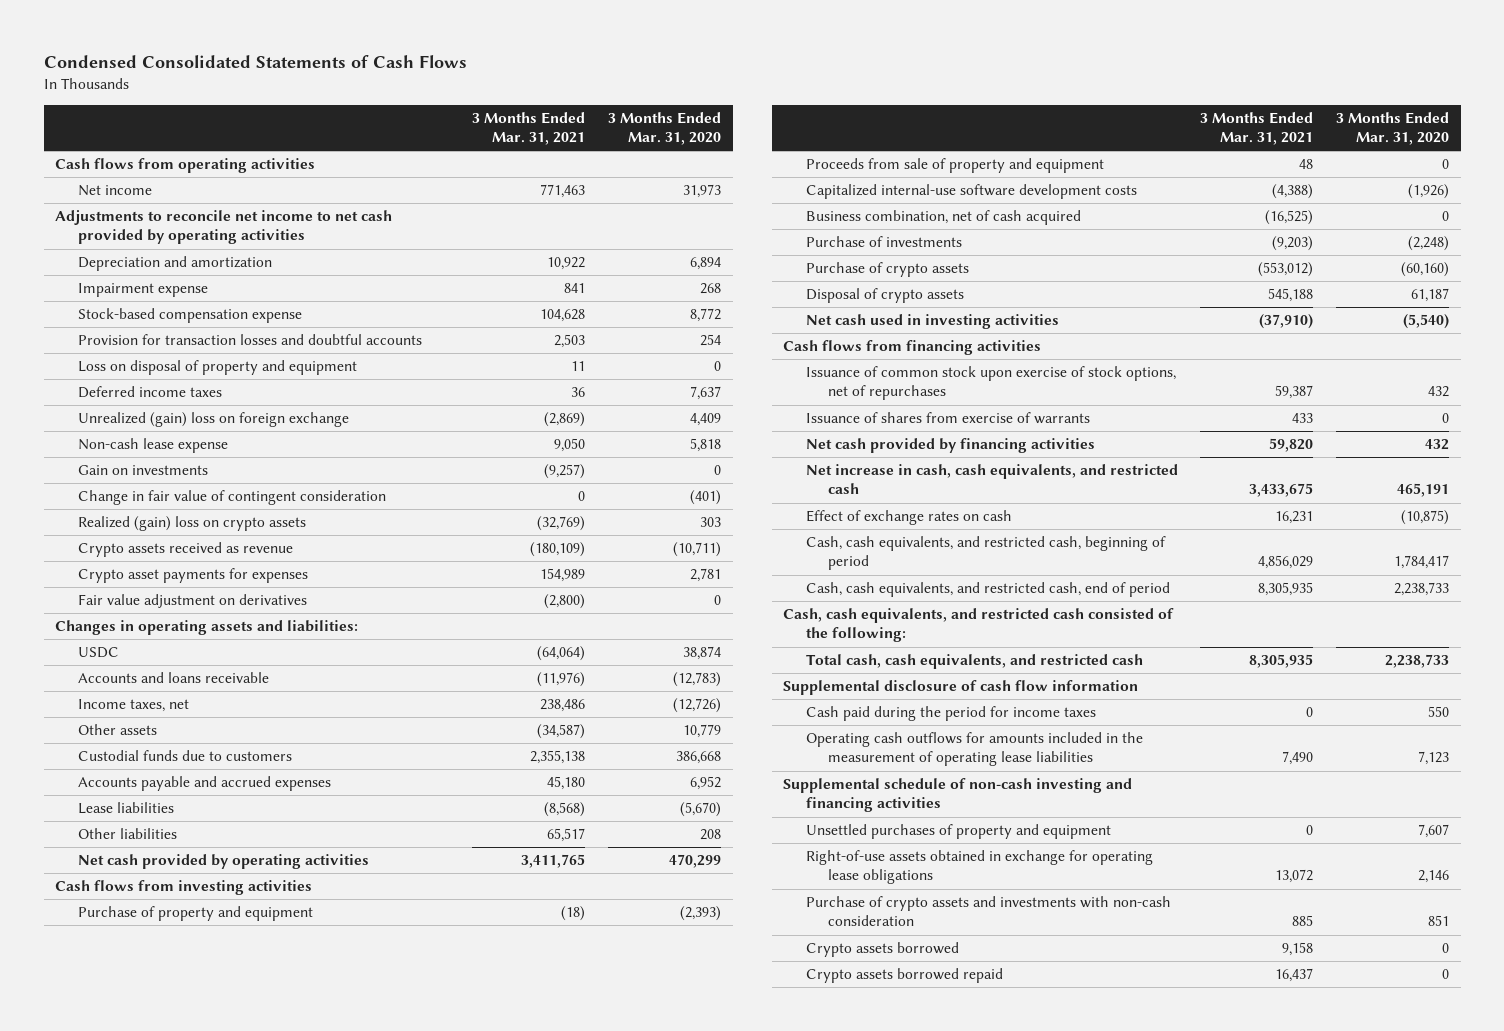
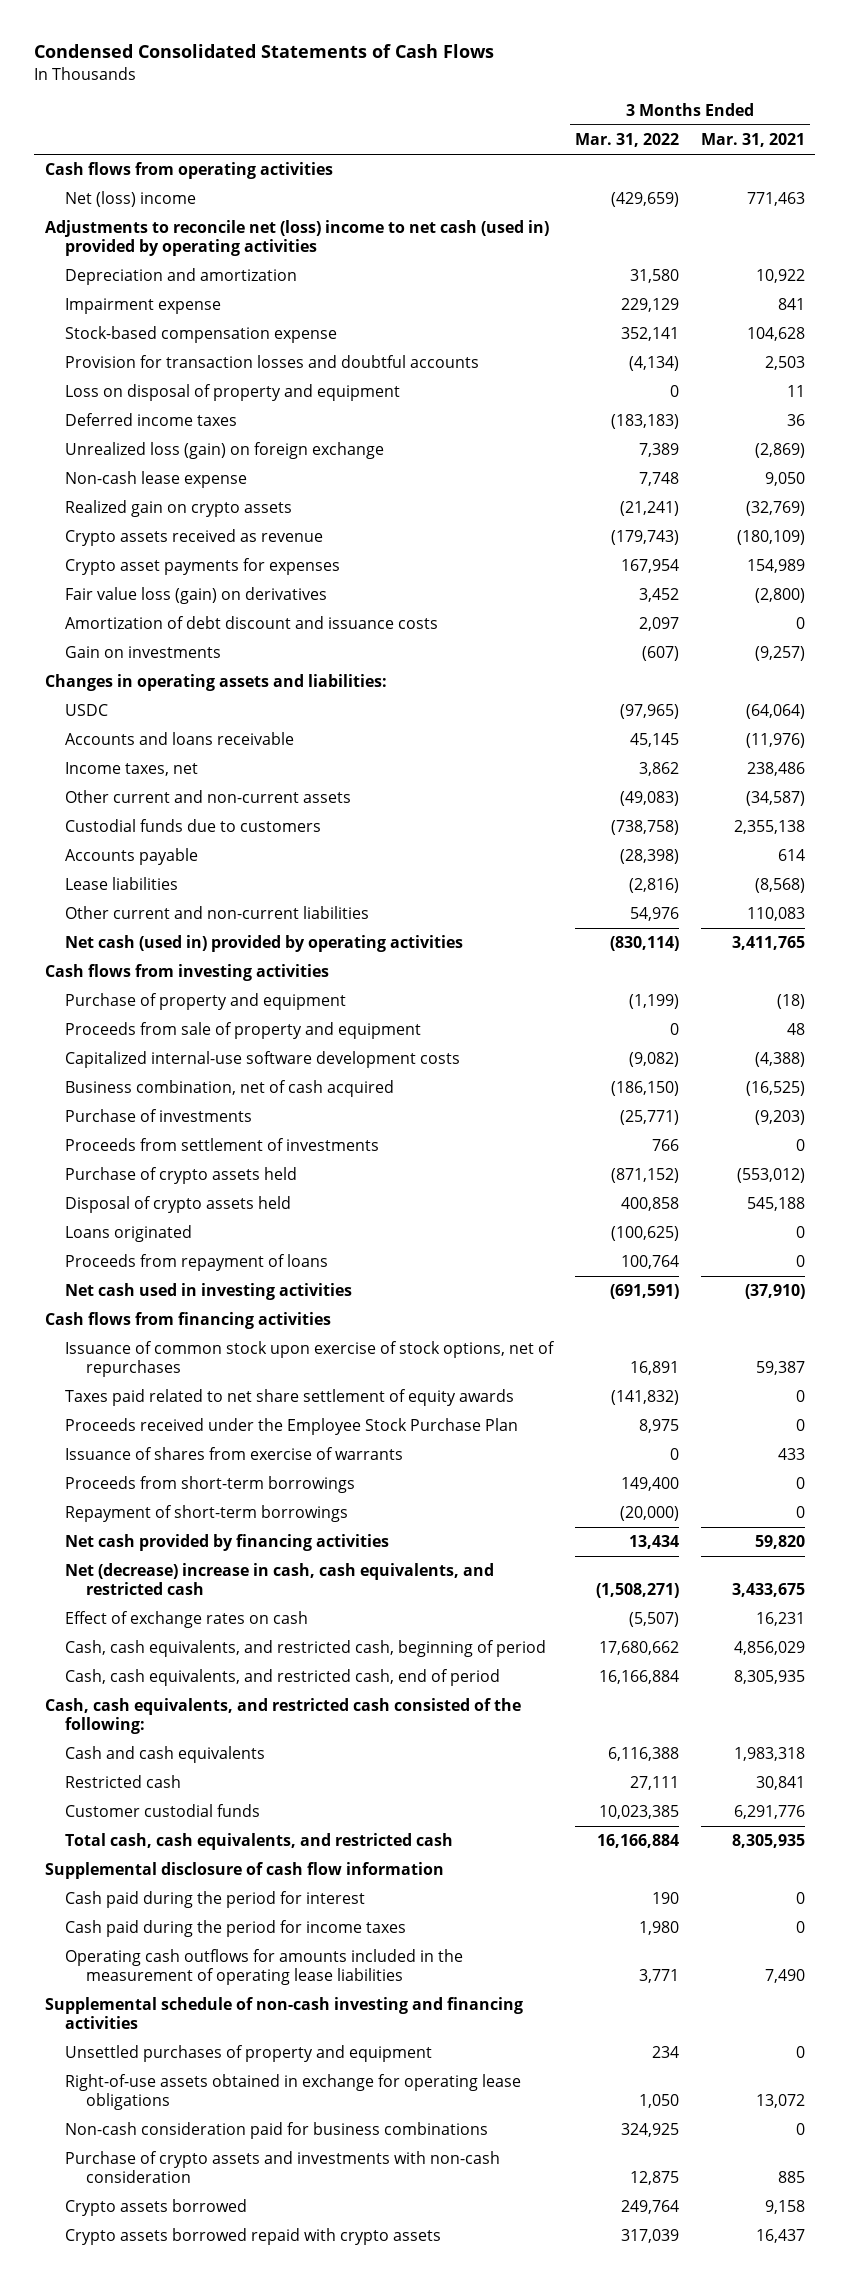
- | 3 Months Ended Mar. 31, 2021 | 3 Months Ended Mar. 31, 2020
+ | 3 Months Ended Mar. 31, 2022 | 3 Months Ended Mar. 31, 2021
- Net income | 771,463 | 31,973
- Adjustments to reconcile net income to net cash provided by operating activities
+ Net (loss) income | (429,659) | 771,463
+ Adjustments to reconcile net (loss) income to net cash (used in) provided by operating activities
- Unrealized (gain) loss on foreign exchange | (2,869) | 4,409
+ Unrealized loss (gain) on foreign exchange | 7,389 | (2,869)
- Change in fair value of contingent consideration | 0 | (401)
- Realized (gain) loss on crypto assets | (32,769) | 303
+ Realized gain on crypto assets | (21,241) | (32,769)
- Fair value adjustment on derivatives | (2,800) | 0
+ Fair value loss (gain) on derivatives | 3,452 | (2,800)
+ Amortization of debt discount and issuance costs | 2,097 | 0
moved down: Gain on investments | (607) | (9,257)
- Other assets | (34,587) | 10,779
+ Other current and non-current assets | (49,083) | (34,587)
- Accounts payable and accrued expenses | 45,180 | 6,952
+ Accounts payable | (28,398) | 614
- Other liabilities | 65,517 | 208
- Net cash provided by operating activities | 3,411,765 | 470,299
+ Other current and non-current liabilities | 54,976 | 110,083
+ Net cash (used in) provided by operating activities | (830,114) | 3,411,765
- Purchase of crypto assets | (553,012) | (60,160)
- Disposal of crypto assets | 545,188 | 61,187
+ Proceeds from settlement of investments | 766 | 0
+ Purchase of crypto assets held | (871,152) | (553,012)
+ Disposal of crypto assets held | 400,858 | 545,188
+ Loans originated | (100,625) | 0
+ Proceeds from repayment of loans | 100,764 | 0
+ Taxes paid related to net share settlement of equity awards | (141,832) | 0
+ Proceeds received under the Employee Stock Purchase Plan | 8,975 | 0
+ Proceeds from short-term borrowings | 149,400 | 0
+ Repayment of short-term borrowings | (20,000) | 0
- Net increase in cash, cash equivalents, and restricted cash | 3,433,675 | 465,191
+ Net (decrease) increase in cash, cash equivalents, and restricted cash | (1,508,271) | 3,433,675
+ Cash and cash equivalents | 6,116,388 | 1,983,318
+ Restricted cash | 27,111 | 30,841
+ Customer custodial funds | 10,023,385 | 6,291,776
+ Cash paid during the period for interest | 190 | 0
+ Non-cash consideration paid for business combinations | 324,925 | 0
- Crypto assets borrowed repaid | 16,437 | 0
+ Crypto assets borrowed repaid with crypto assets | 317,039 | 16,437

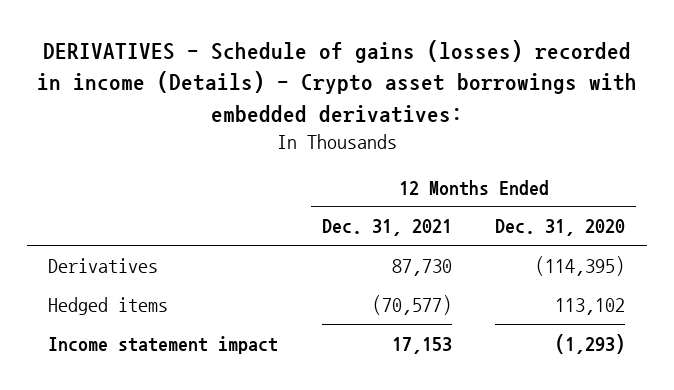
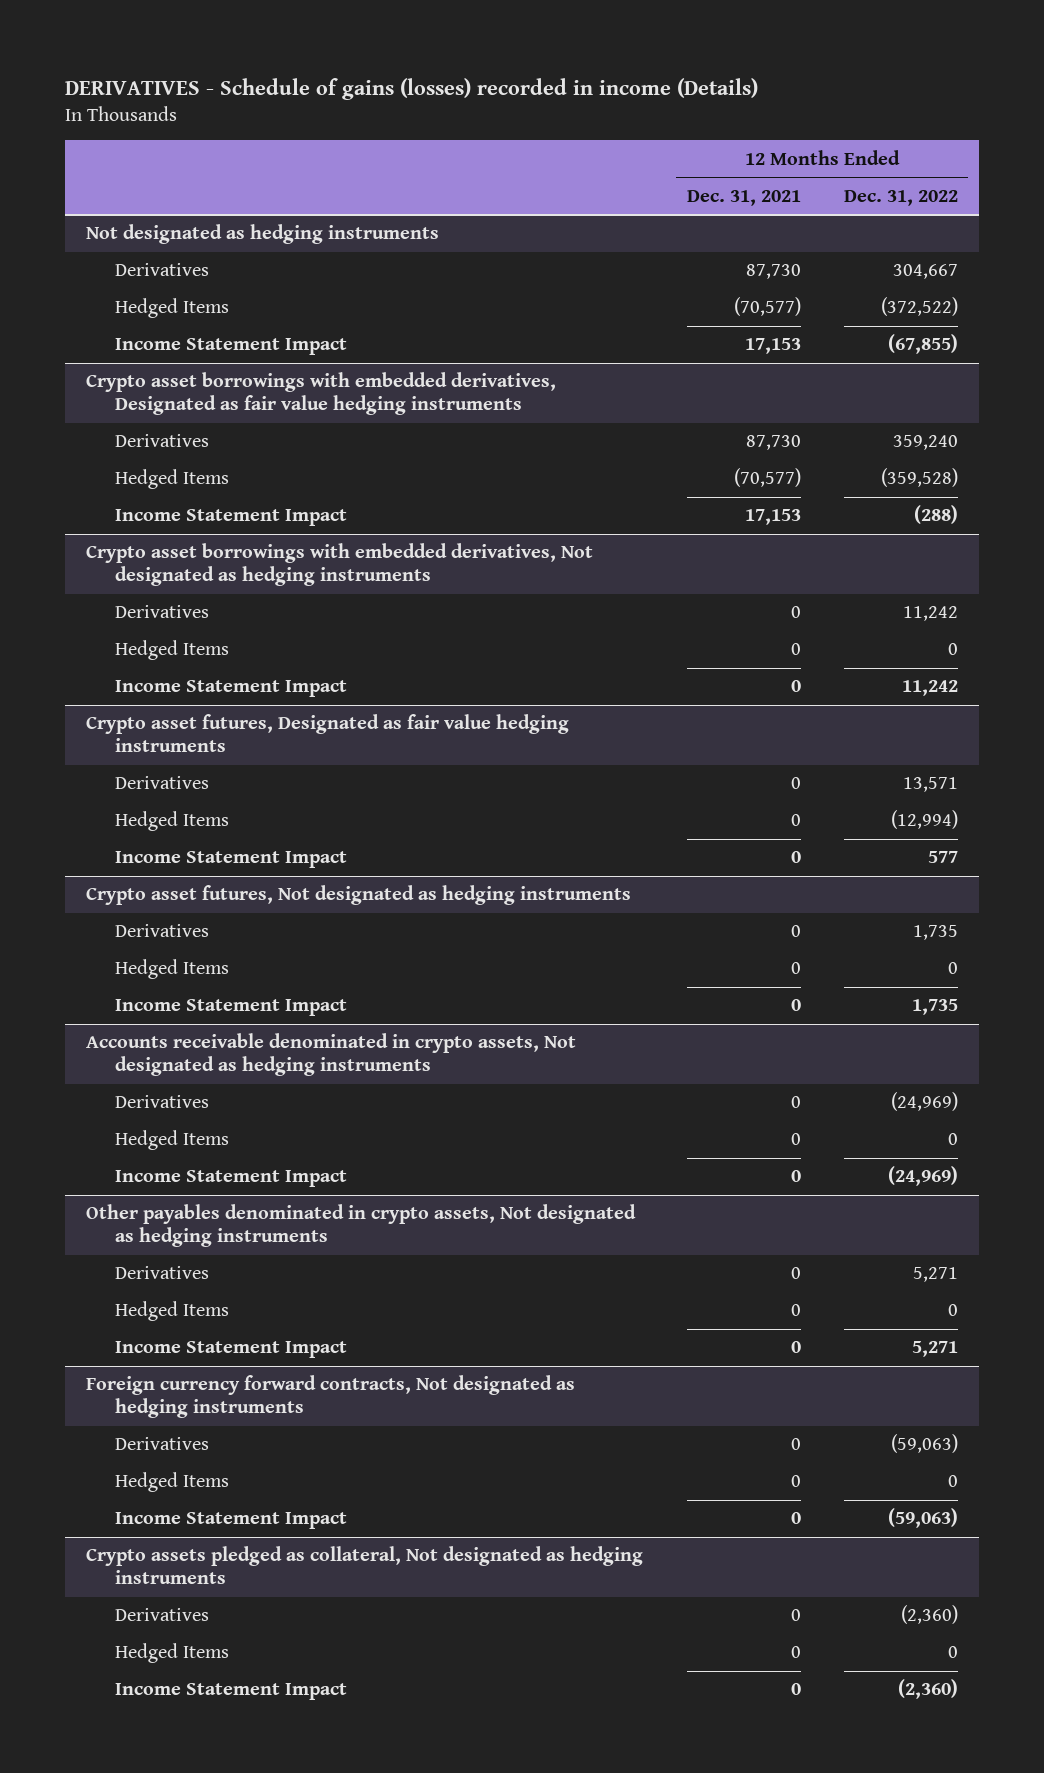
- DERIVATIVES - Schedule of gains (losses) recorded in income (Details) - Crypto asset borrowings with embedded derivatives:
+ DERIVATIVES - Schedule of gains (losses) recorded in income (Details)
- | 12 Months Ended Dec. 31, 2021 | 12 Months Ended Dec. 31, 2020
+ | 12 Months Ended Dec. 31, 2021 | 12 Months Ended Dec. 31, 2022
+ Not designated as hedging instruments
- Hedged items | (70,577) | 113,102
- Income statement impact | 17,153 | (1,293)
+ Hedged Items | (70,577) | (372,522)
+ Income Statement Impact | 17,153 | (67,855)
+ Crypto asset borrowings with embedded derivatives, Designated as fair value hedging instruments
+ Derivatives | 87,730 | 359,240
+ Hedged Items | (70,577) | (359,528)
+ Income Statement Impact | 17,153 | (288)
+ Crypto asset borrowings with embedded derivatives, Not designated as hedging instruments
+ Derivatives | 0 | 11,242
+ Hedged Items | 0 | 0
+ Income Statement Impact | 0 | 11,242
+ Crypto asset futures, Designated as fair value hedging instruments
+ Derivatives | 0 | 13,571
+ Hedged Items | 0 | (12,994)
+ Income Statement Impact | 0 | 577
+ Crypto asset futures, Not designated as hedging instruments
+ Derivatives | 0 | 1,735
+ Hedged Items | 0 | 0
+ Income Statement Impact | 0 | 1,735
+ Accounts receivable denominated in crypto assets, Not designated as hedging instruments
+ Derivatives | 0 | (24,969)
+ Hedged Items | 0 | 0
+ Income Statement Impact | 0 | (24,969)
+ Other payables denominated in crypto assets, Not designated as hedging instruments
+ Derivatives | 0 | 5,271
+ Hedged Items | 0 | 0
+ Income Statement Impact | 0 | 5,271
+ Foreign currency forward contracts, Not designated as hedging instruments
+ Derivatives | 0 | (59,063)
+ Hedged Items | 0 | 0
+ Income Statement Impact | 0 | (59,063)
+ Crypto assets pledged as collateral, Not designated as hedging instruments
+ Derivatives | 0 | (2,360)
+ Hedged Items | 0 | 0
+ Income Statement Impact | 0 | (2,360)

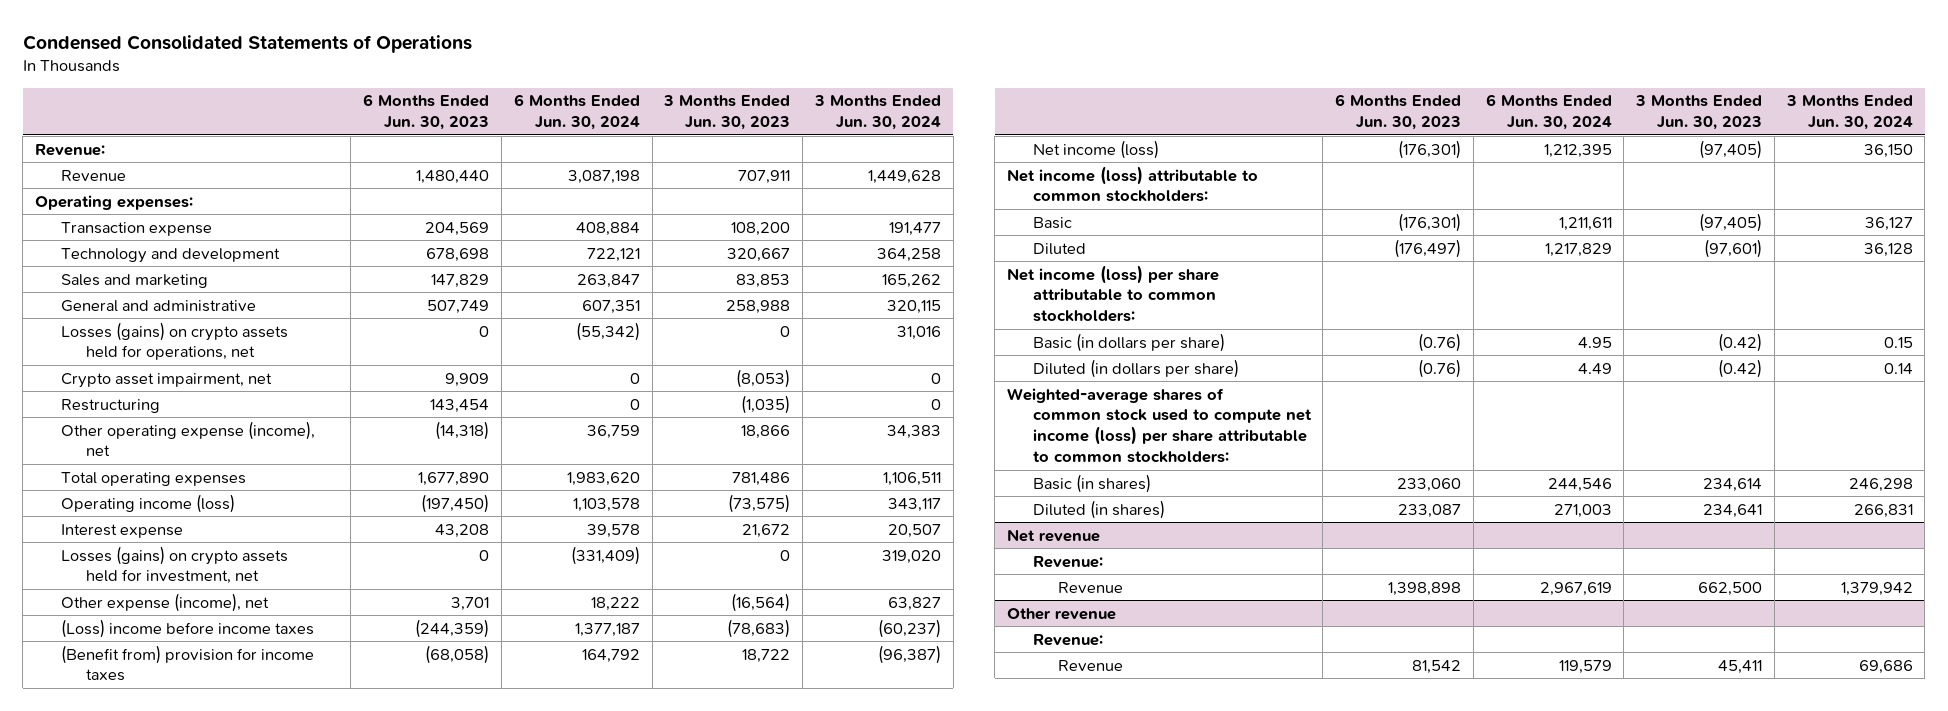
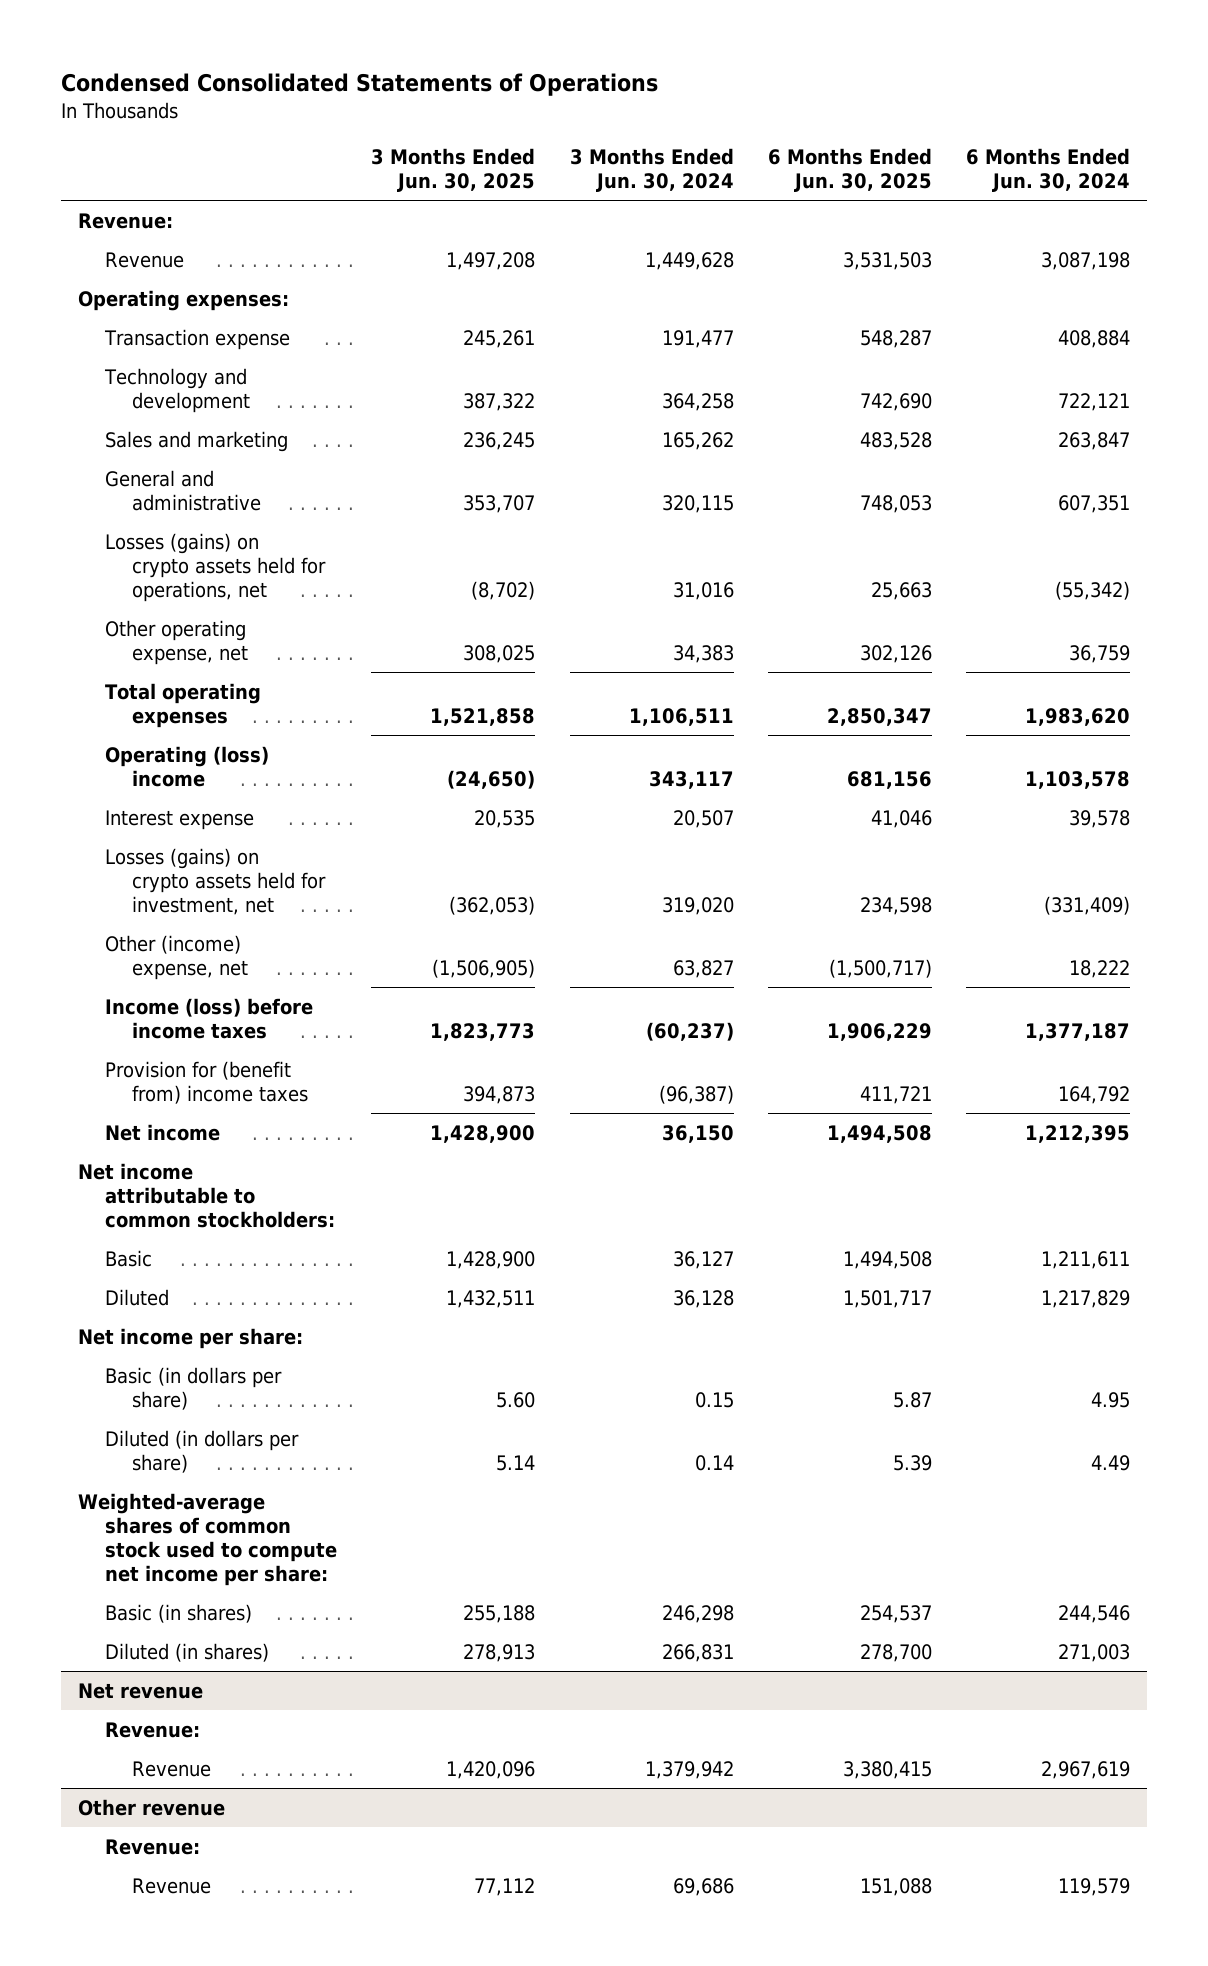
- | 6 Months Ended Jun. 30, 2023 | 6 Months Ended Jun. 30, 2024 | 3 Months Ended Jun. 30, 2023 | 3 Months Ended Jun. 30, 2024
+ | 3 Months Ended Jun. 30, 2025 | 3 Months Ended Jun. 30, 2024 | 6 Months Ended Jun. 30, 2025 | 6 Months Ended Jun. 30, 2024
- Crypto asset impairment, net | 9,909 | 0 | (8,053) | 0
- Restructuring | 143,454 | 0 | (1,035) | 0
- Other operating expense (income), net | (14,318) | 36,759 | 18,866 | 34,383
+ Other operating expense, net | 308,025 | 34,383 | 302,126 | 36,759
- Operating income (loss) | (197,450) | 1,103,578 | (73,575) | 343,117
+ Operating (loss) income | (24,650) | 343,117 | 681,156 | 1,103,578
- Other expense (income), net | 3,701 | 18,222 | (16,564) | 63,827
- (Loss) income before income taxes | (244,359) | 1,377,187 | (78,683) | (60,237)
- (Benefit from) provision for income taxes | (68,058) | 164,792 | 18,722 | (96,387)
- Net income (loss) | (176,301) | 1,212,395 | (97,405) | 36,150
- Net income (loss) attributable to common stockholders:
+ Other (income) expense, net | (1,506,905) | 63,827 | (1,500,717) | 18,222
+ Income (loss) before income taxes | 1,823,773 | (60,237) | 1,906,229 | 1,377,187
+ Provision for (benefit from) income taxes | 394,873 | (96,387) | 411,721 | 164,792
+ Net income | 1,428,900 | 36,150 | 1,494,508 | 1,212,395
+ Net income attributable to common stockholders:
- Net income (loss) per share attributable to common stockholders:
+ Net income per share:
- Weighted-average shares of common stock used to compute net income (loss) per share attributable to common stockholders:
+ Weighted-average shares of common stock used to compute net income per share:

